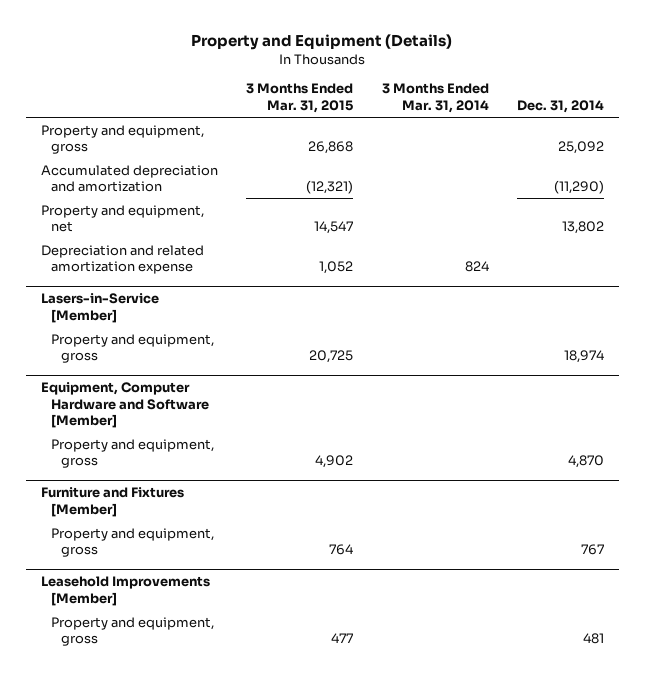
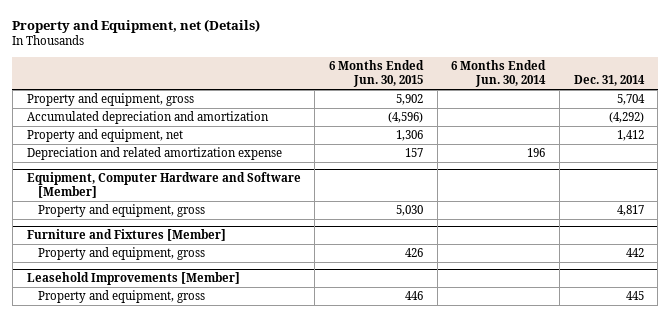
- Property and Equipment (Details)
+ Property and Equipment, net (Details)
- | 3 Months Ended Mar. 31, 2015 | 3 Months Ended Mar. 31, 2014 | Dec. 31, 2014
+ | 6 Months Ended Jun. 30, 2015 | 6 Months Ended Jun. 30, 2014 | Dec. 31, 2014
- Property and equipment, gross | 26,868 | | 25,092
- Accumulated depreciation and amortization | (12,321) | | (11,290)
- Property and equipment, net | 14,547 | | 13,802
+ Property and equipment, gross | 5,902 | | 5,704
+ Accumulated depreciation and amortization | (4,596) | | (4,292)
+ Property and equipment, net | 1,306 | | 1,412
- Lasers-in-Service [Member]
- Property and equipment, gross | 20,725 | | 18,974
@ Equipment, Computer Hardware and Software [Member]
- Property and equipment, gross | 4,902 | | 4,870
+ Property and equipment, gross | 5,030 | | 4,817
@ Furniture and Fixtures [Member]
- Property and equipment, gross | 764 | | 767
+ Property and equipment, gross | 426 | | 442
@ Leasehold Improvements [Member]
- Property and equipment, gross | 477 | | 481
+ Property and equipment, gross | 446 | | 445

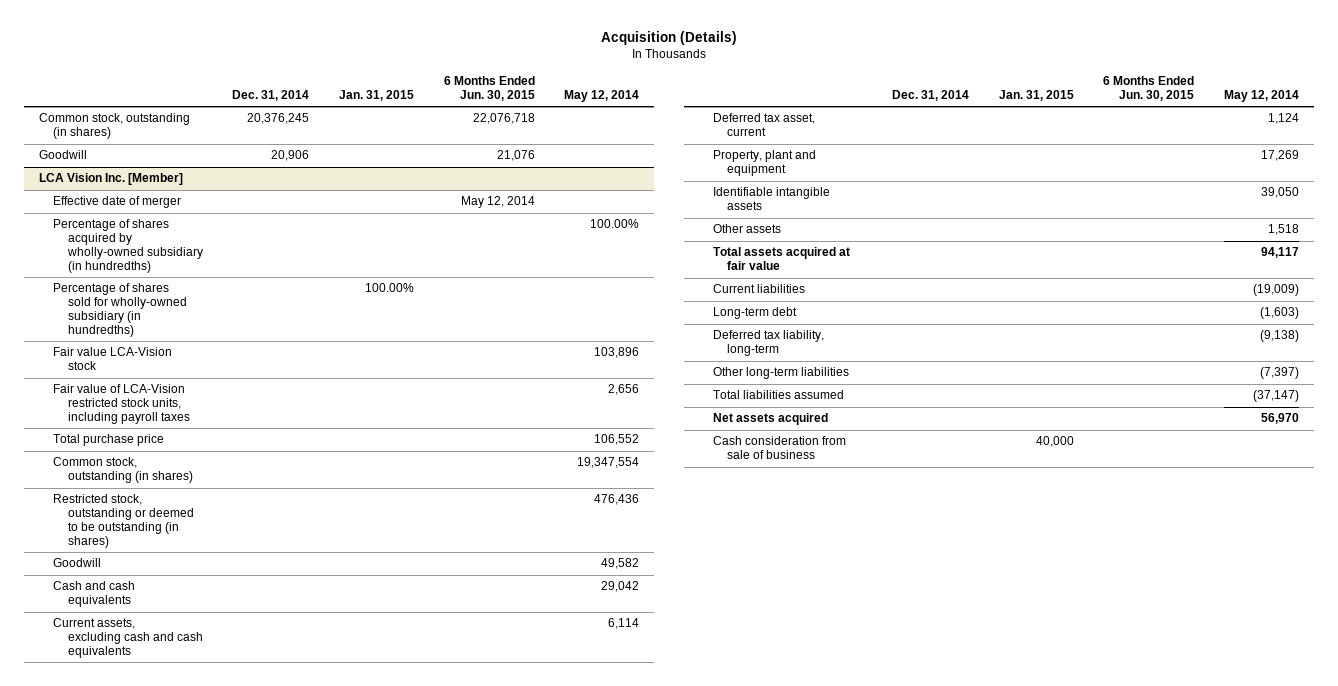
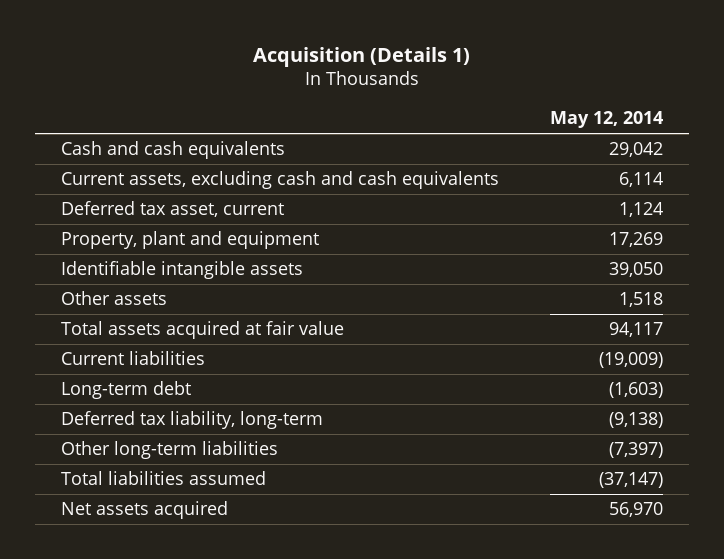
- Acquisition (Details)
+ Acquisition (Details 1)
- | Dec. 31, 2014 | Jan. 31, 2015 | 6 Months Ended Jun. 30, 2015 | May 12, 2014
+ | May 12, 2014
- Common stock, outstanding (in shares) | 20,376,245 | | 22,076,718 |
- Goodwill | 20,906 | | 21,076 |
- LCA Vision Inc. [Member]
- Effective date of merger | | | May 12, 2014 |
- Percentage of shares acquired by wholly-owned subsidiary (in hundredths) | | | | 100.00%
- Percentage of shares sold for wholly-owned subsidiary (in hundredths) | | 100.00% | |
- Fair value LCA-Vision stock | | | | 103,896
- Fair value of LCA-Vision restricted stock units, including payroll taxes | | | | 2,656
- Total purchase price | | | | 106,552
- Common stock, outstanding (in shares) | | | | 19,347,554
- Restricted stock, outstanding or deemed to be outstanding (in shares) | | | | 476,436
- Goodwill | | | | 49,582
- Cash consideration from sale of business | | 40,000 | |

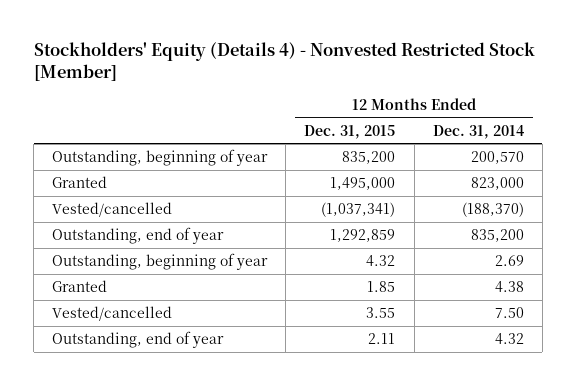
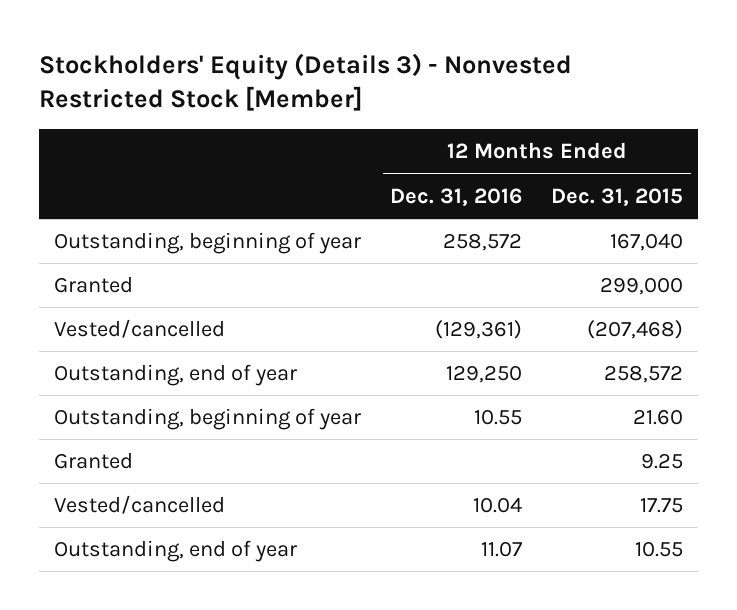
- Stockholders' Equity (Details 4) - Nonvested Restricted Stock [Member]
+ Stockholders' Equity (Details 3) - Nonvested Restricted Stock [Member]
- | 12 Months Ended Dec. 31, 2015 | 12 Months Ended Dec. 31, 2014
+ | 12 Months Ended Dec. 31, 2016 | 12 Months Ended Dec. 31, 2015
- Outstanding, beginning of year | 835,200 | 200,570
- Granted | 1,495,000 | 823,000
- Vested/cancelled | (1,037,341) | (188,370)
- Outstanding, end of year | 1,292,859 | 835,200
- Outstanding, beginning of year | 4.32 | 2.69
- Granted | 1.85 | 4.38
- Vested/cancelled | 3.55 | 7.50
- Outstanding, end of year | 2.11 | 4.32
+ Outstanding, beginning of year | 258,572 | 167,040
+ Granted | | 299,000
+ Vested/cancelled | (129,361) | (207,468)
+ Outstanding, end of year | 129,250 | 258,572
+ Outstanding, beginning of year | 10.55 | 21.60
+ Granted | | 9.25
+ Vested/cancelled | 10.04 | 17.75
+ Outstanding, end of year | 11.07 | 10.55

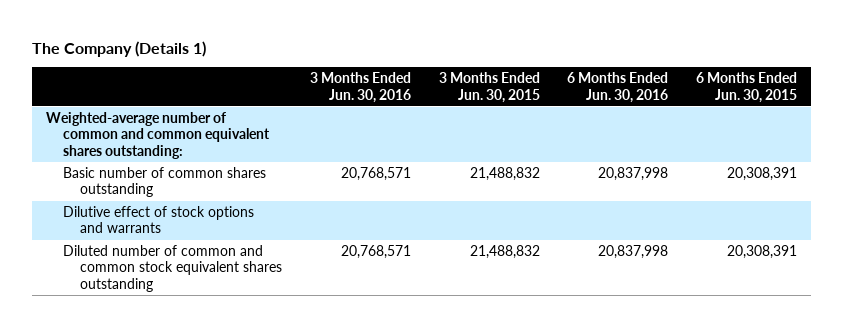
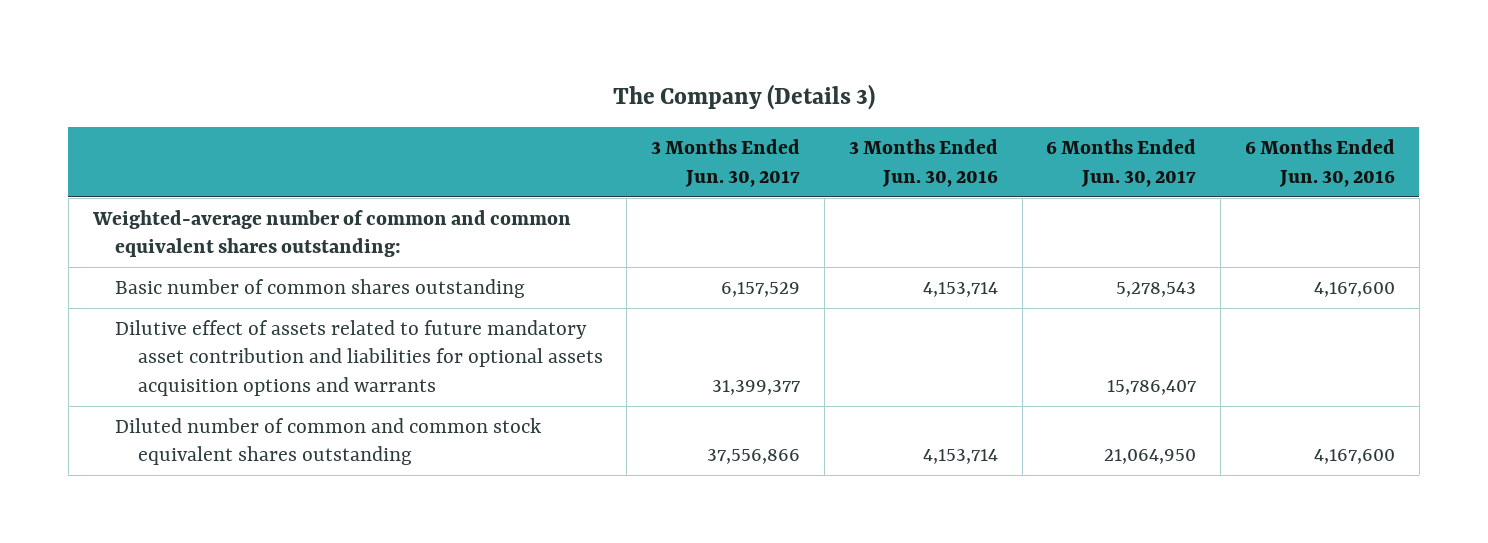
- The Company (Details 1)
+ The Company (Details 3)
- | 3 Months Ended Jun. 30, 2016 | 3 Months Ended Jun. 30, 2015 | 6 Months Ended Jun. 30, 2016 | 6 Months Ended Jun. 30, 2015
+ | 3 Months Ended Jun. 30, 2017 | 3 Months Ended Jun. 30, 2016 | 6 Months Ended Jun. 30, 2017 | 6 Months Ended Jun. 30, 2016
- Basic number of common shares outstanding | 20,768,571 | 21,488,832 | 20,837,998 | 20,308,391
- Dilutive effect of stock options and warrants
- Diluted number of common and common stock equivalent shares outstanding | 20,768,571 | 21,488,832 | 20,837,998 | 20,308,391
+ Basic number of common shares outstanding | 6,157,529 | 4,153,714 | 5,278,543 | 4,167,600
+ Dilutive effect of assets related to future mandatory asset contribution and liabilities for optional assets acquisition options and warrants | 31,399,377 | | 15,786,407 |
+ Diluted number of common and common stock equivalent shares outstanding | 37,556,866 | 4,153,714 | 21,064,950 | 4,167,600

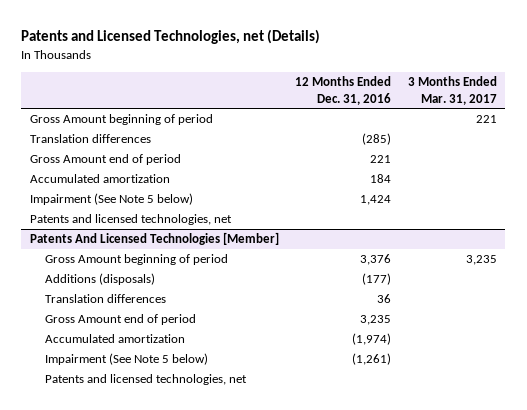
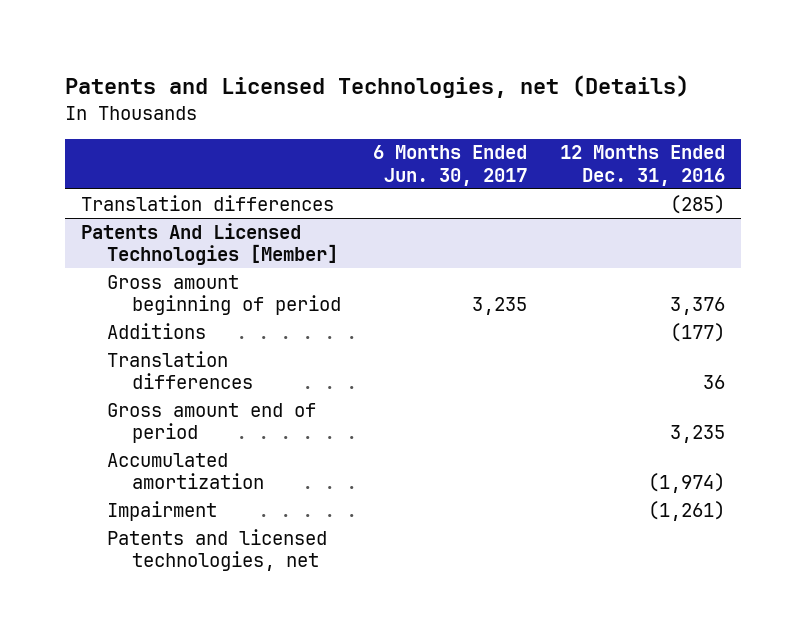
- | 12 Months Ended Dec. 31, 2016 | 3 Months Ended Mar. 31, 2017
+ | 6 Months Ended Jun. 30, 2017 | 12 Months Ended Dec. 31, 2016
- Gross Amount beginning of period | | 221
- Gross Amount end of period | 221 |
- Accumulated amortization | 184 |
- Impairment (See Note 5 below) | 1,424 |
- Patents and licensed technologies, net
@ Patents And Licensed Technologies [Member]
- Gross Amount beginning of period | 3,376 | 3,235
- Additions (disposals) | (177) |
+ Gross amount beginning of period | 3,235 | 3,376
+ Additions | | (177)
- Gross Amount end of period | 3,235 |
+ Gross amount end of period | | 3,235
- Impairment (See Note 5 below) | (1,261) |
+ Impairment | | (1,261)

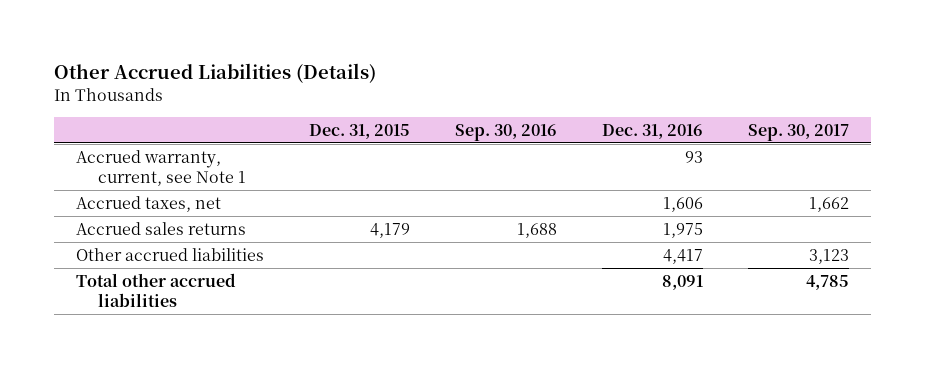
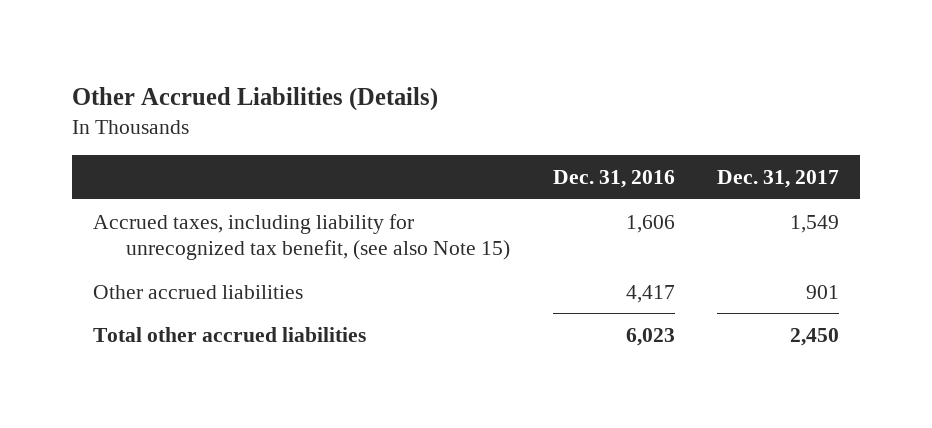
- | Dec. 31, 2015 | Sep. 30, 2016 | Dec. 31, 2016 | Sep. 30, 2017
+ | Dec. 31, 2016 | Dec. 31, 2017
- Accrued warranty, current, see Note 1 | | | 93 |
- Accrued taxes, net | | | 1,606 | 1,662
- Accrued sales returns | 4,179 | 1,688 | 1,975 |
+ Accrued taxes, including liability for unrecognized tax benefit, (see also Note 15) | 1,606 | 1,549
- Total other accrued liabilities | | | 8,091 | 4,785
+ Total other accrued liabilities | 6,023 | 2,450

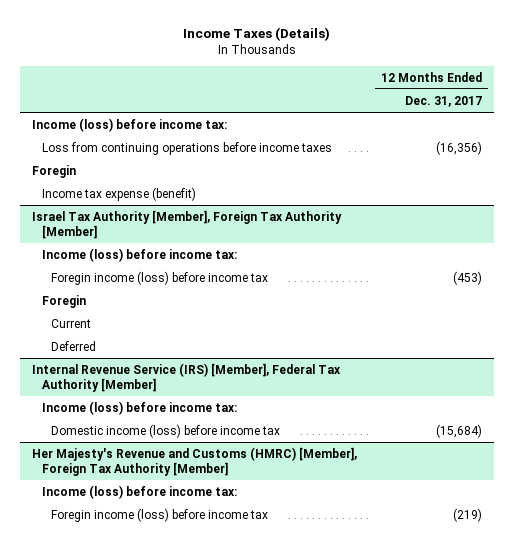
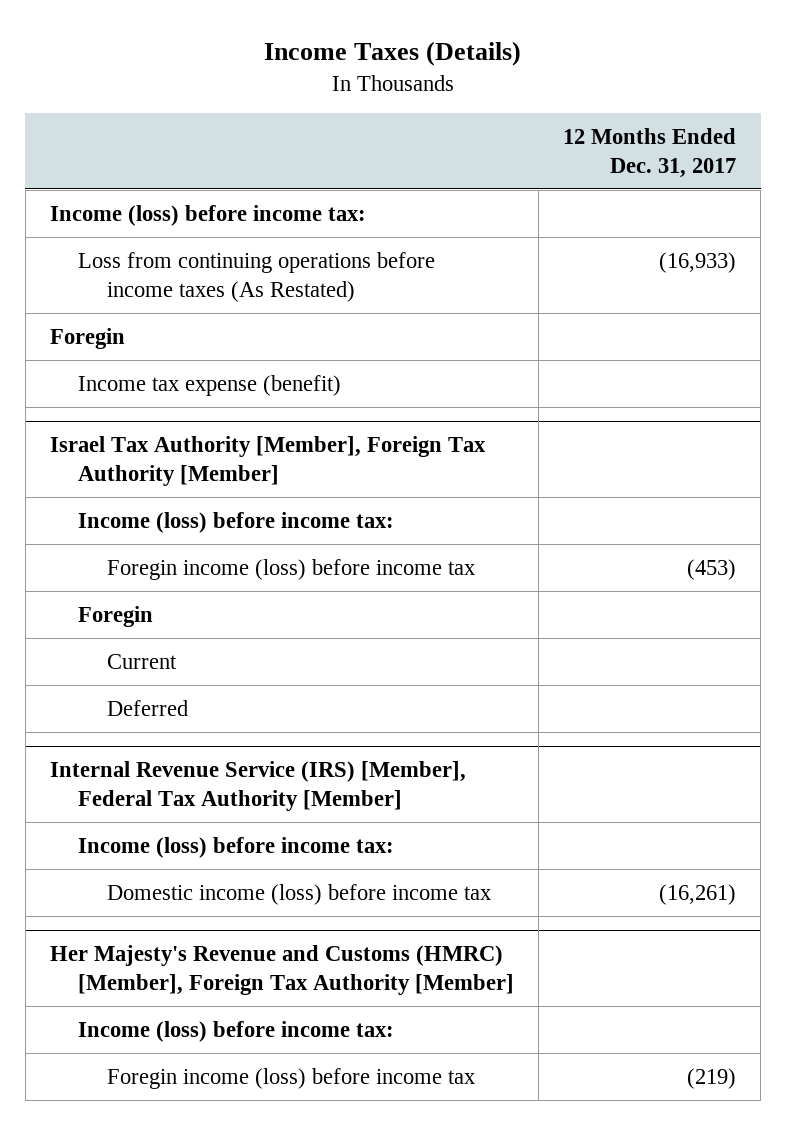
- Loss from continuing operations before income taxes | (16,356)
+ Loss from continuing operations before income taxes (As Restated) | (16,933)
@ Internal Revenue Service (IRS) [Member], Federal Tax Authority [Member]
- Domestic income (loss) before income tax | (15,684)
+ Domestic income (loss) before income tax | (16,261)

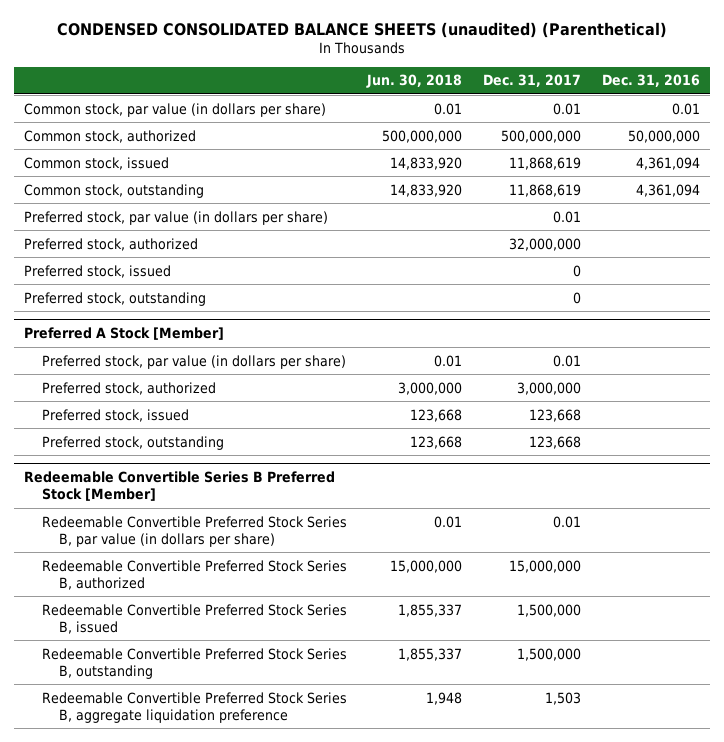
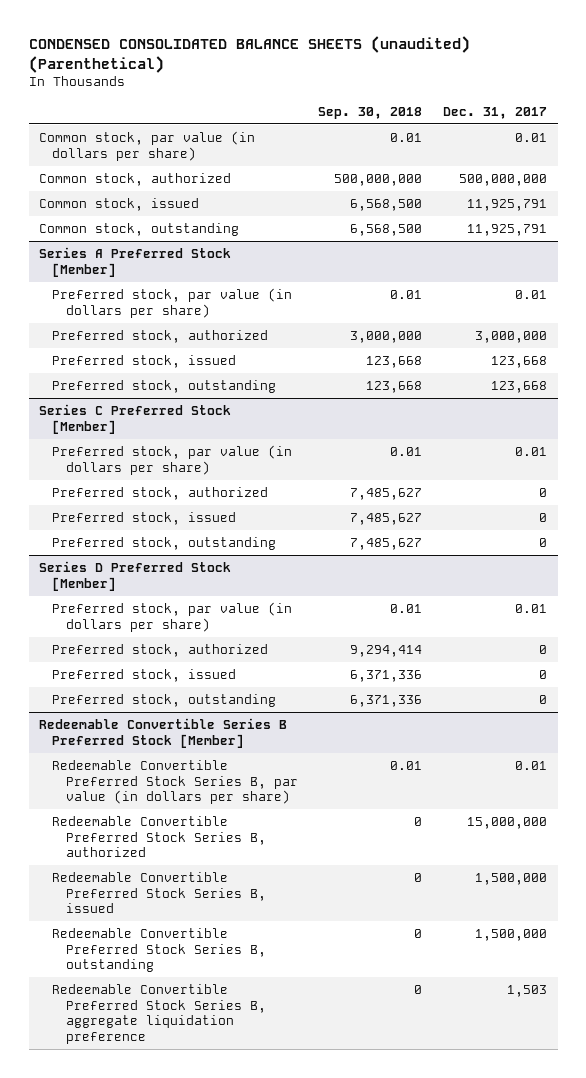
- | Jun. 30, 2018 | Dec. 31, 2017 | Dec. 31, 2016
+ | Sep. 30, 2018 | Dec. 31, 2017
- Common stock, issued | 14,833,920 | 11,868,619 | 4,361,094
- Common stock, outstanding | 14,833,920 | 11,868,619 | 4,361,094
- Preferred stock, par value (in dollars per share) | | 0.01 |
- Preferred stock, authorized | | 32,000,000 |
- Preferred stock, issued | | 0 |
- Preferred stock, outstanding | | 0 |
- Preferred A Stock [Member]
+ Common stock, issued | 6,568,500 | 11,925,791
+ Common stock, outstanding | 6,568,500 | 11,925,791
+ Series A Preferred Stock [Member]
+ Series C Preferred Stock [Member]
+ Preferred stock, par value (in dollars per share) | 0.01 | 0.01
+ Preferred stock, authorized | 7,485,627 | 0
+ Preferred stock, issued | 7,485,627 | 0
+ Preferred stock, outstanding | 7,485,627 | 0
+ Series D Preferred Stock [Member]
+ Preferred stock, par value (in dollars per share) | 0.01 | 0.01
+ Preferred stock, authorized | 9,294,414 | 0
+ Preferred stock, issued | 6,371,336 | 0
+ Preferred stock, outstanding | 6,371,336 | 0

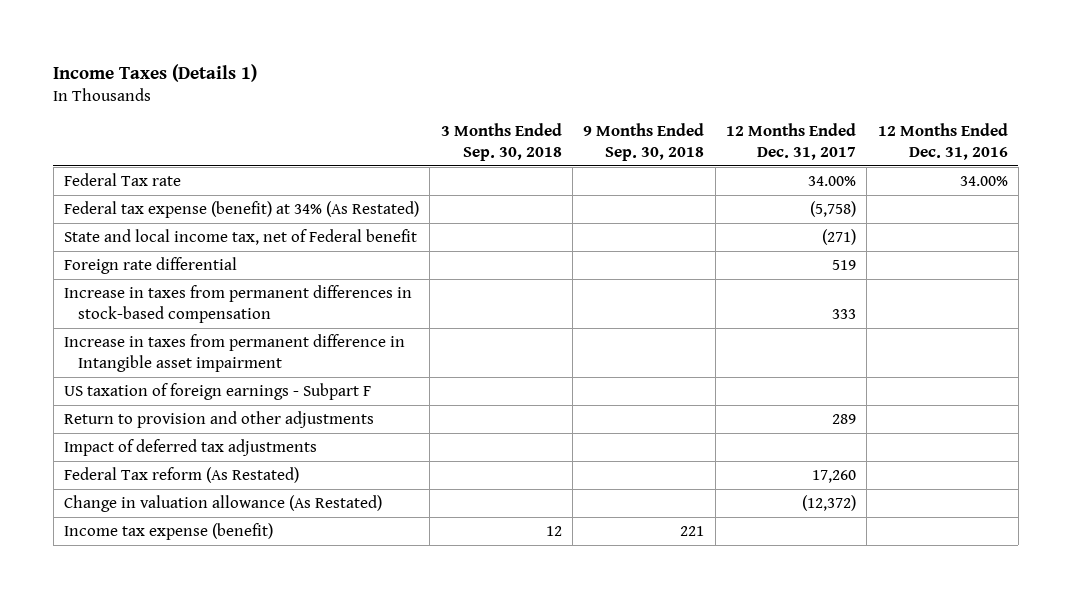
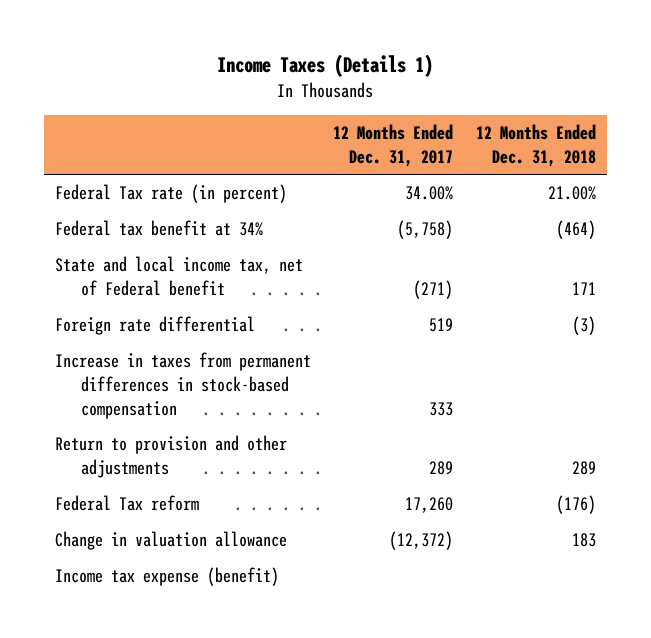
- | 3 Months Ended Sep. 30, 2018 | 9 Months Ended Sep. 30, 2018 | 12 Months Ended Dec. 31, 2017 | 12 Months Ended Dec. 31, 2016
+ | 12 Months Ended Dec. 31, 2017 | 12 Months Ended Dec. 31, 2018
- Federal Tax rate | | | 34.00% | 34.00%
- Federal tax expense (benefit) at 34% (As Restated) | | | (5,758) |
+ Federal Tax rate (in percent) | 34.00% | 21.00%
+ Federal tax benefit at 34% | (5,758) | (464)
- Increase in taxes from permanent difference in Intangible asset impairment
- US taxation of foreign earnings - Subpart F
- Impact of deferred tax adjustments
- Federal Tax reform (As Restated) | | | 17,260 |
- Change in valuation allowance (As Restated) | | | (12,372) |
+ Federal Tax reform | 17,260 | (176)
+ Change in valuation allowance | (12,372) | 183

